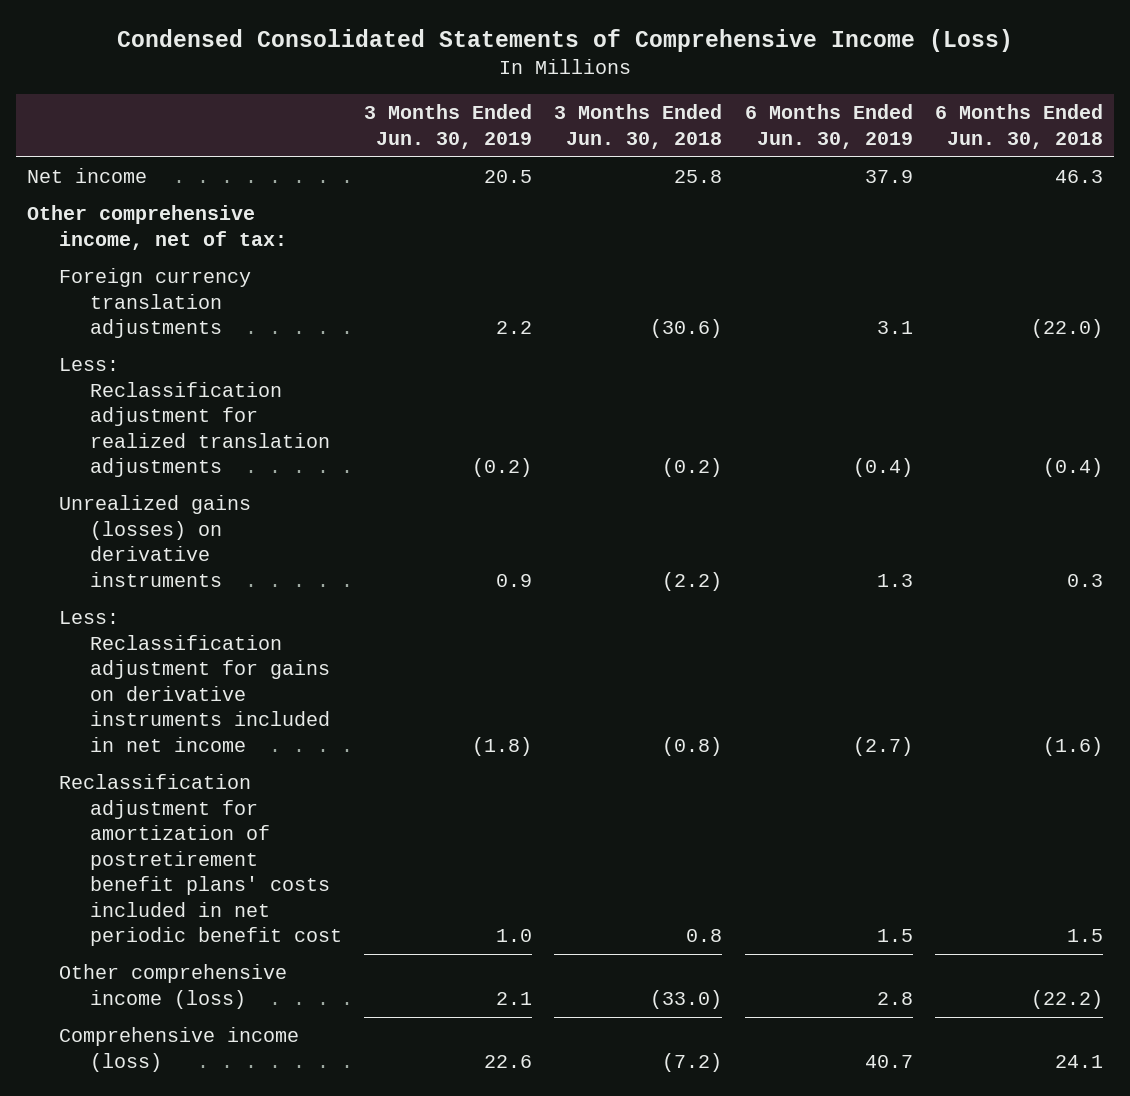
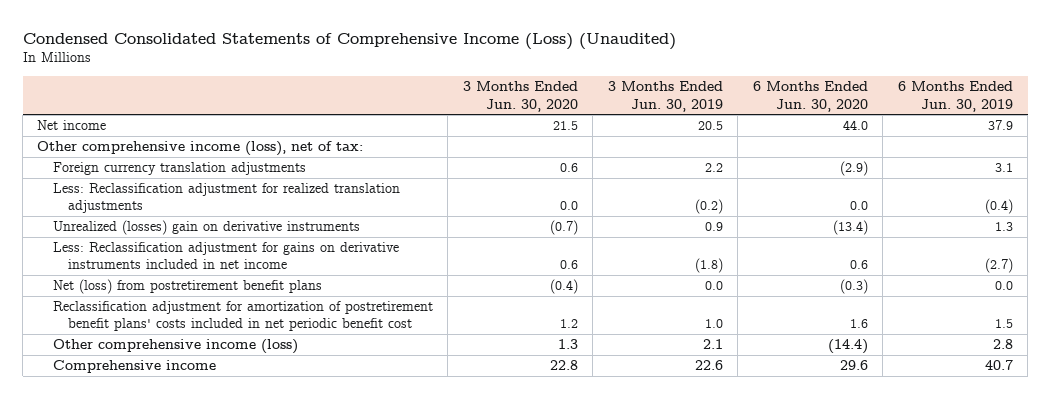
- Condensed Consolidated Statements of Comprehensive Income (Loss)
+ Condensed Consolidated Statements of Comprehensive Income (Loss) (Unaudited)
- | 3 Months Ended Jun. 30, 2019 | 3 Months Ended Jun. 30, 2018 | 6 Months Ended Jun. 30, 2019 | 6 Months Ended Jun. 30, 2018
+ | 3 Months Ended Jun. 30, 2020 | 3 Months Ended Jun. 30, 2019 | 6 Months Ended Jun. 30, 2020 | 6 Months Ended Jun. 30, 2019
- Other comprehensive income, net of tax:
+ Other comprehensive income (loss), net of tax:
- Unrealized gains (losses) on derivative instruments | 0.9 | (2.2) | 1.3 | 0.3
+ Unrealized (losses) gain on derivative instruments | (0.7) | 0.9 | (13.4) | 1.3
+ Net (loss) from postretirement benefit plans | (0.4) | 0.0 | (0.3) | 0.0
- Comprehensive income (loss) | 22.6 | (7.2) | 40.7 | 24.1
+ Comprehensive income | 22.8 | 22.6 | 29.6 | 40.7

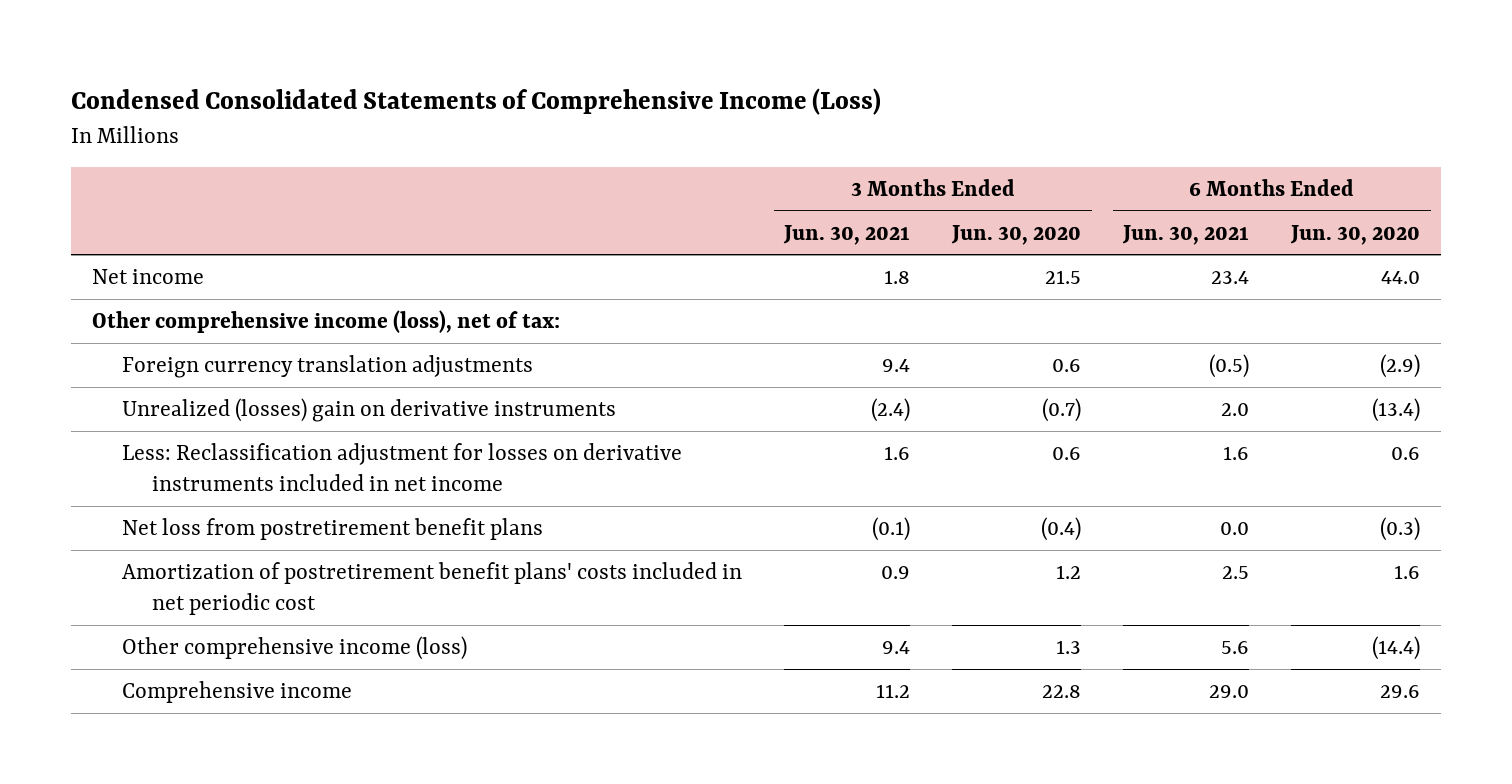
- Condensed Consolidated Statements of Comprehensive Income (Loss) (Unaudited)
+ Condensed Consolidated Statements of Comprehensive Income (Loss)
- | 3 Months Ended Jun. 30, 2020 | 3 Months Ended Jun. 30, 2019 | 6 Months Ended Jun. 30, 2020 | 6 Months Ended Jun. 30, 2019
+ | 3 Months Ended Jun. 30, 2021 | 3 Months Ended Jun. 30, 2020 | 6 Months Ended Jun. 30, 2021 | 6 Months Ended Jun. 30, 2020
- Less: Reclassification adjustment for realized translation adjustments | 0.0 | (0.2) | 0.0 | (0.4)
- Less: Reclassification adjustment for gains on derivative instruments included in net income | 0.6 | (1.8) | 0.6 | (2.7)
- Net (loss) from postretirement benefit plans | (0.4) | 0.0 | (0.3) | 0.0
- Reclassification adjustment for amortization of postretirement benefit plans' costs included in net periodic benefit cost | 1.2 | 1.0 | 1.6 | 1.5
+ Less: Reclassification adjustment for losses on derivative instruments included in net income | 1.6 | 0.6 | 1.6 | 0.6
+ Net loss from postretirement benefit plans | (0.1) | (0.4) | 0.0 | (0.3)
+ Amortization of postretirement benefit plans' costs included in net periodic cost | 0.9 | 1.2 | 2.5 | 1.6

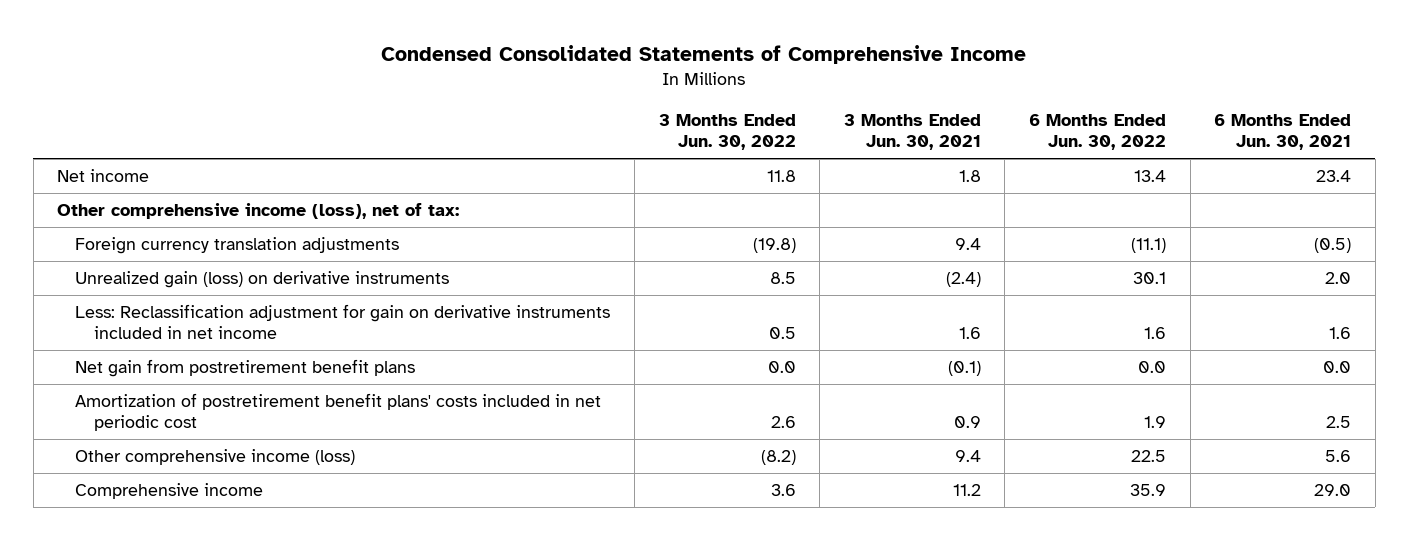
- Condensed Consolidated Statements of Comprehensive Income (Loss)
+ Condensed Consolidated Statements of Comprehensive Income
- | 3 Months Ended Jun. 30, 2021 | 3 Months Ended Jun. 30, 2020 | 6 Months Ended Jun. 30, 2021 | 6 Months Ended Jun. 30, 2020
+ | 3 Months Ended Jun. 30, 2022 | 3 Months Ended Jun. 30, 2021 | 6 Months Ended Jun. 30, 2022 | 6 Months Ended Jun. 30, 2021
- Unrealized (losses) gain on derivative instruments | (2.4) | (0.7) | 2.0 | (13.4)
- Less: Reclassification adjustment for losses on derivative instruments included in net income | 1.6 | 0.6 | 1.6 | 0.6
- Net loss from postretirement benefit plans | (0.1) | (0.4) | 0.0 | (0.3)
+ Unrealized gain (loss) on derivative instruments | 8.5 | (2.4) | 30.1 | 2.0
+ Less: Reclassification adjustment for gain on derivative instruments included in net income | 0.5 | 1.6 | 1.6 | 1.6
+ Net gain from postretirement benefit plans | 0.0 | (0.1) | 0.0 | 0.0

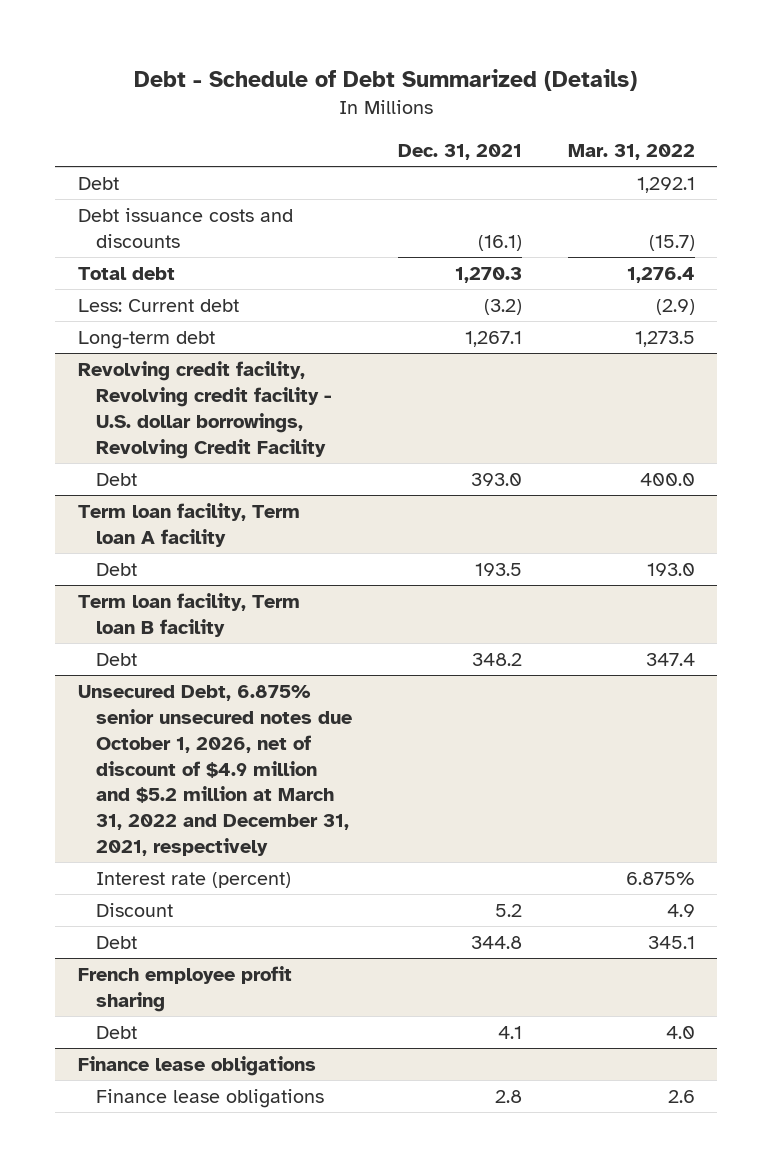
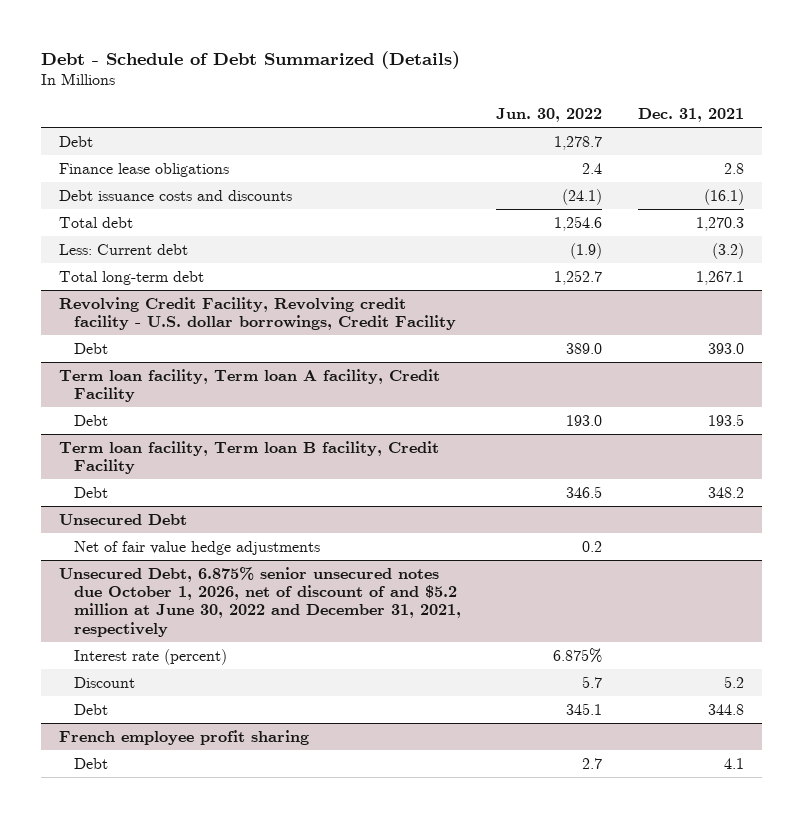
- | Dec. 31, 2021 | Mar. 31, 2022
+ | Jun. 30, 2022 | Dec. 31, 2021
+ Finance lease obligations | 2.4 | 2.8
- Long-term debt | 1,267.1 | 1,273.5
- Revolving credit facility, Revolving credit facility - U.S. dollar borrowings, Revolving Credit Facility
+ Total long-term debt | 1,252.7 | 1,267.1
+ Revolving Credit Facility, Revolving credit facility - U.S. dollar borrowings, Credit Facility
- Term loan facility, Term loan A facility
+ Term loan facility, Term loan A facility, Credit Facility
- Term loan facility, Term loan B facility
+ Term loan facility, Term loan B facility, Credit Facility
- Unsecured Debt, 6.875% senior unsecured notes due October 1, 2026, net of discount of $4.9 million and $5.2 million at March 31, 2022 and December 31, 2021, respectively
+ Unsecured Debt
+ Net of fair value hedge adjustments | 0.2 |
+ Unsecured Debt, 6.875% senior unsecured notes due October 1, 2026, net of discount of and $5.2 million at June 30, 2022 and December 31, 2021, respectively
- Finance lease obligations
- Finance lease obligations | 2.8 | 2.6

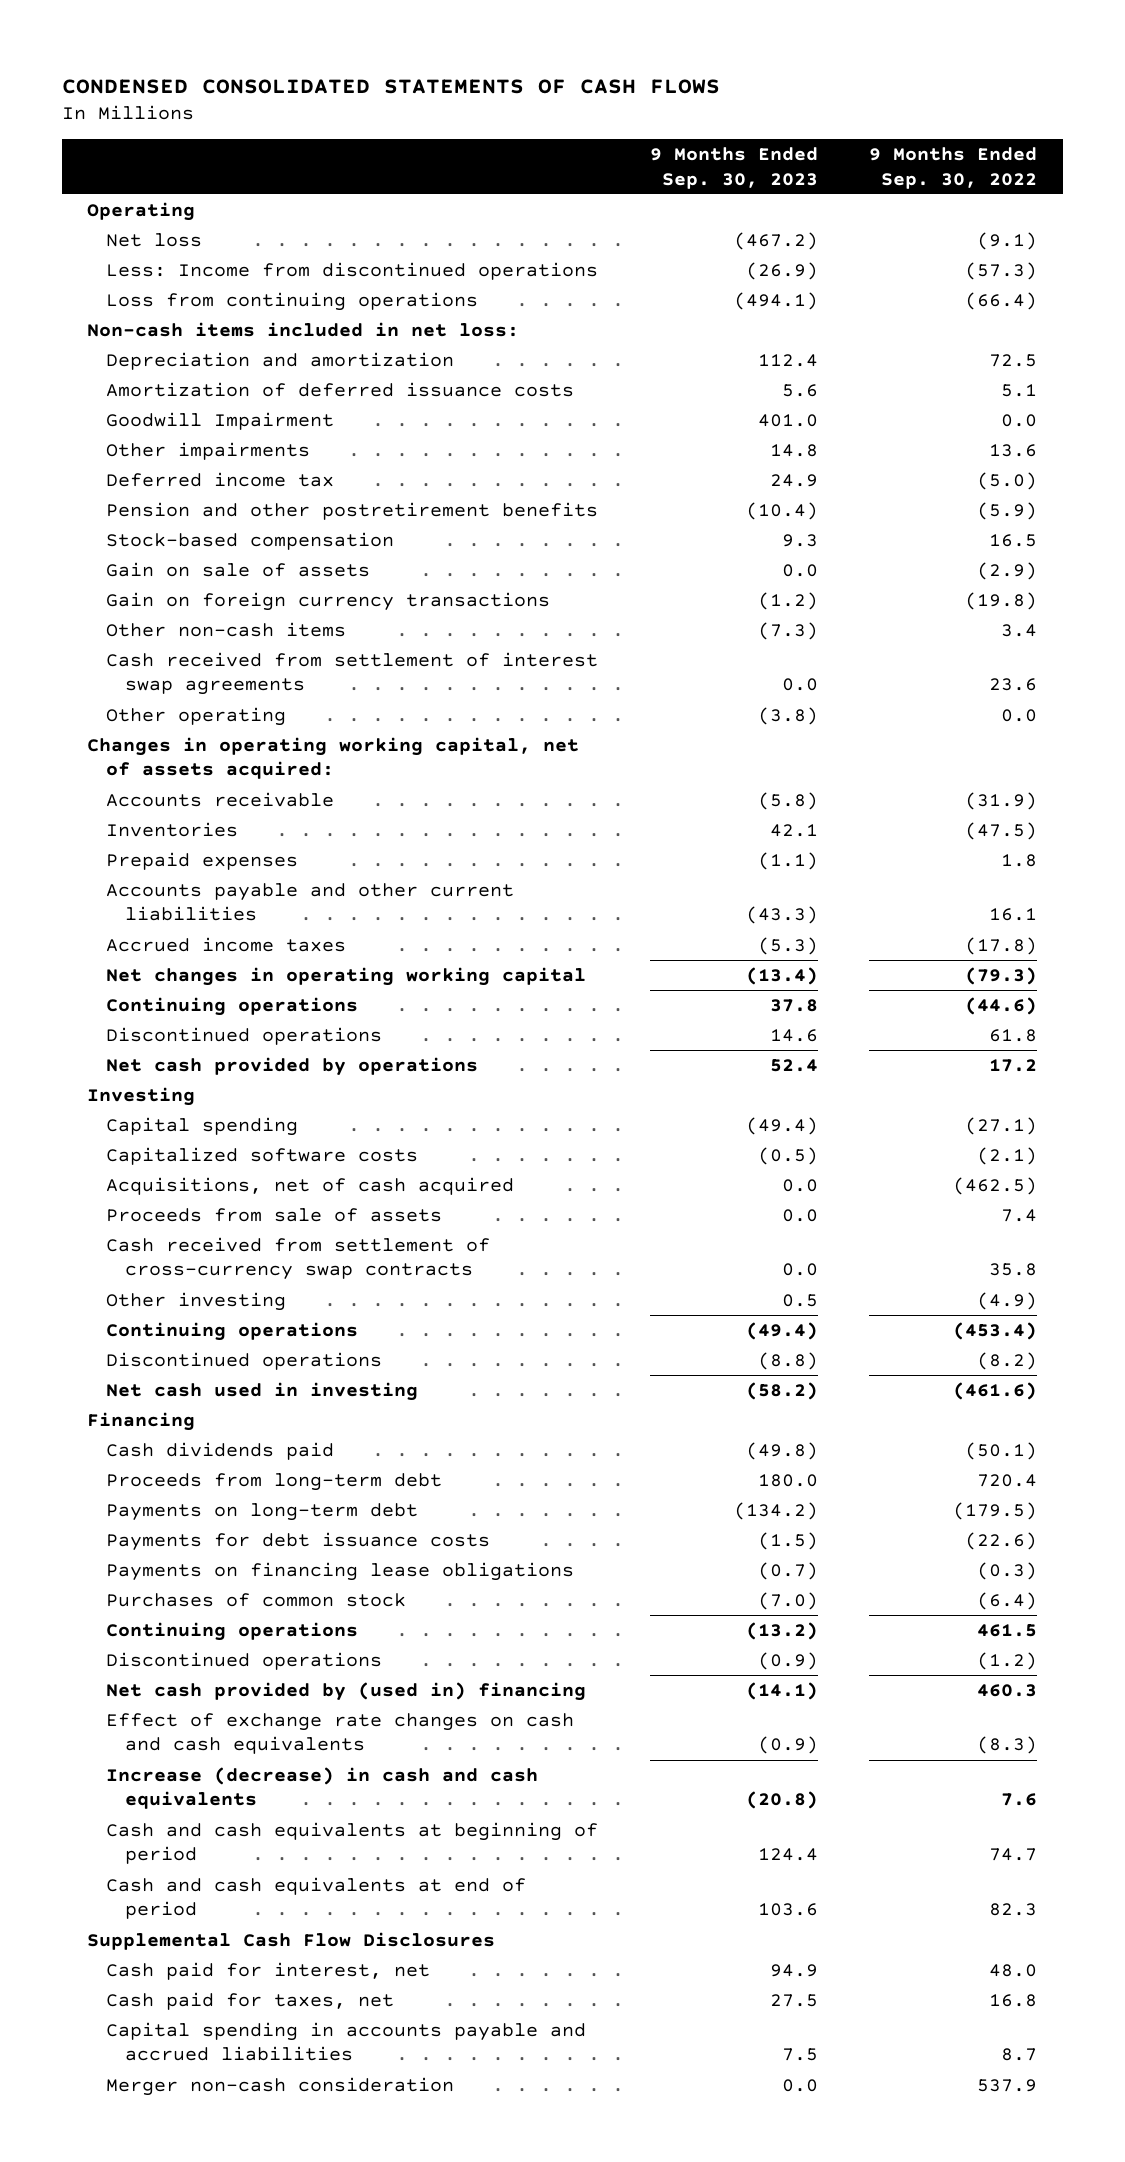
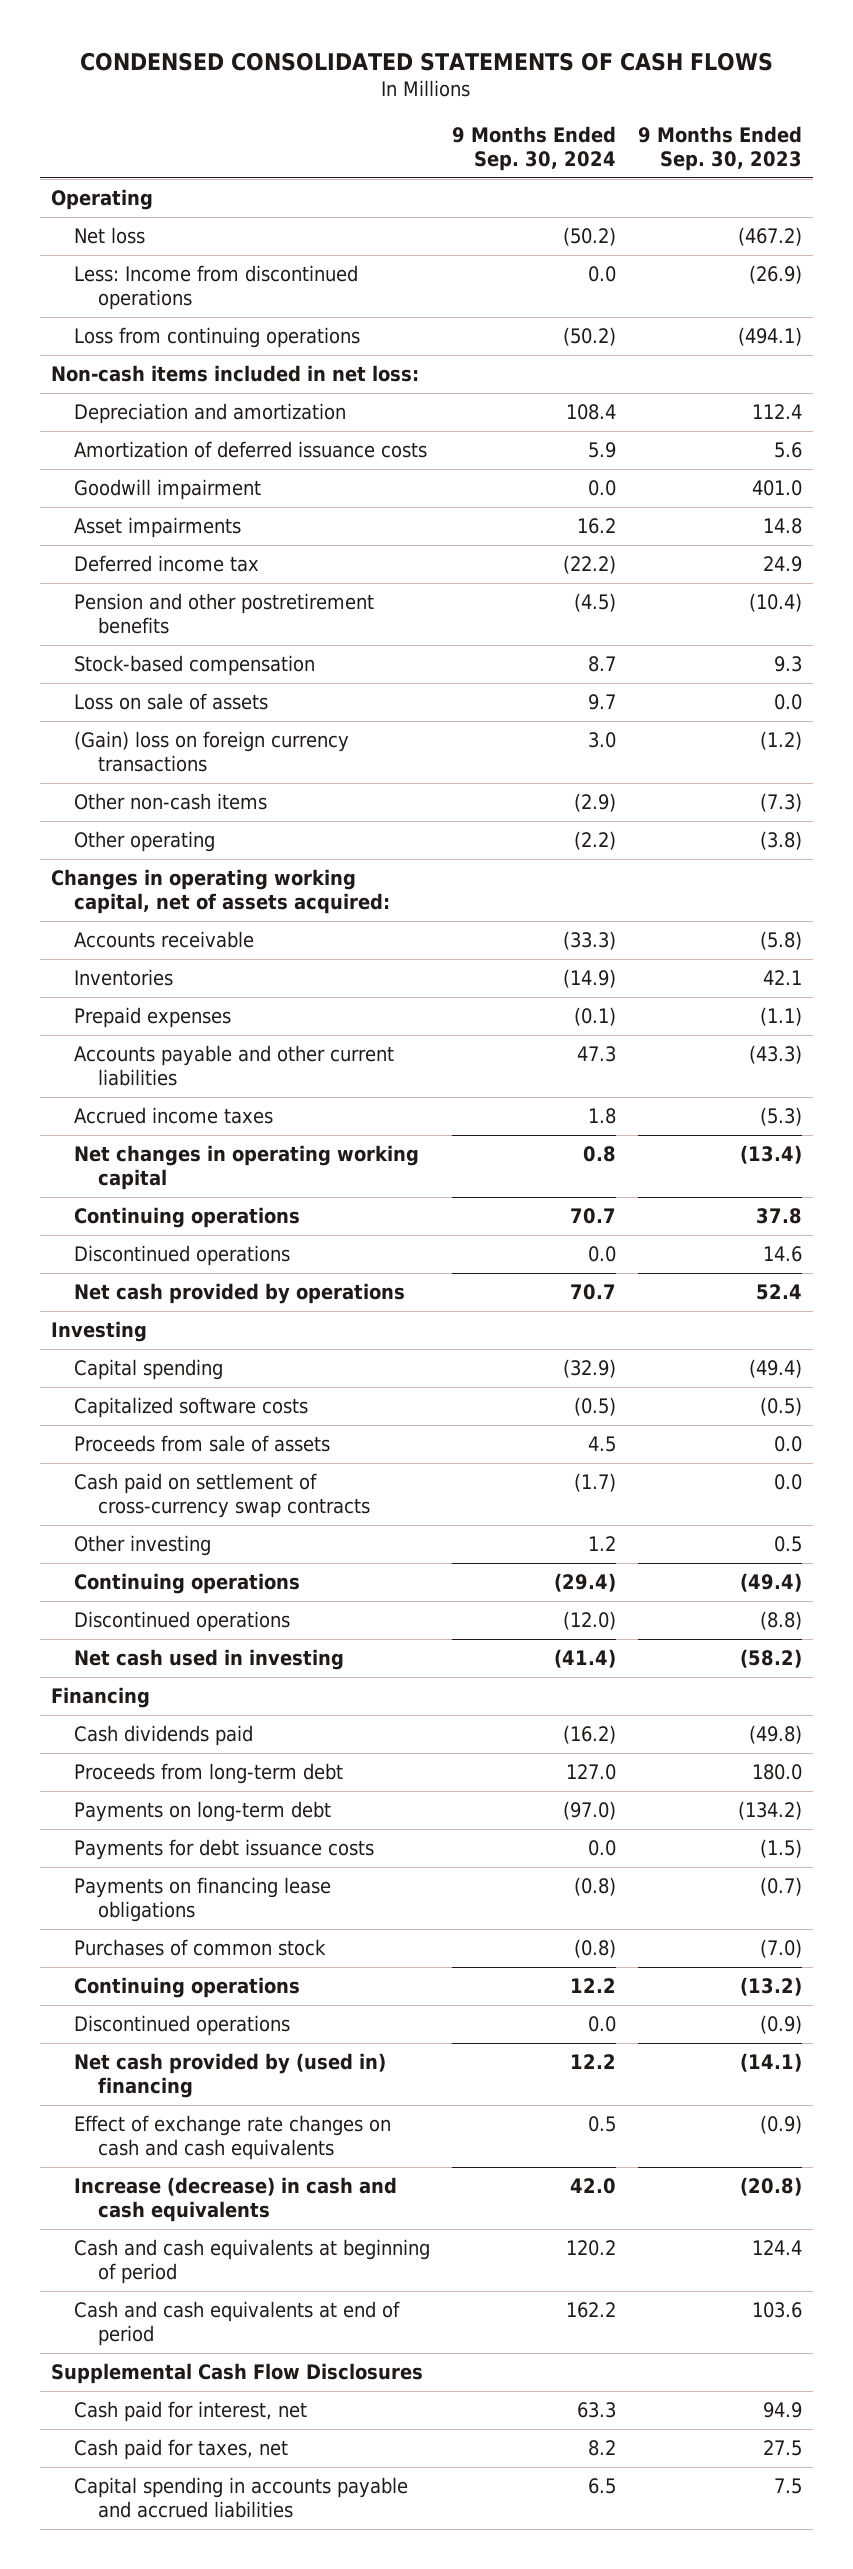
- | 9 Months Ended Sep. 30, 2023 | 9 Months Ended Sep. 30, 2022
+ | 9 Months Ended Sep. 30, 2024 | 9 Months Ended Sep. 30, 2023
- Goodwill Impairment | 401.0 | 0.0
- Other impairments | 14.8 | 13.6
+ Goodwill impairment | 0.0 | 401.0
+ Asset impairments | 16.2 | 14.8
- Gain on sale of assets | 0.0 | (2.9)
- Gain on foreign currency transactions | (1.2) | (19.8)
+ Loss on sale of assets | 9.7 | 0.0
+ (Gain) loss on foreign currency transactions | 3.0 | (1.2)
- Cash received from settlement of interest swap agreements | 0.0 | 23.6
- Acquisitions, net of cash acquired | 0.0 | (462.5)
- Cash received from settlement of cross-currency swap contracts | 0.0 | 35.8
+ Cash paid on settlement of cross-currency swap contracts | (1.7) | 0.0
- Merger non-cash consideration | 0.0 | 537.9

